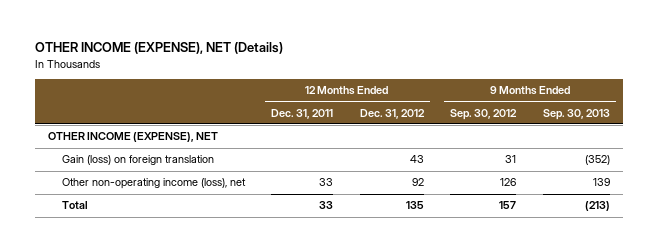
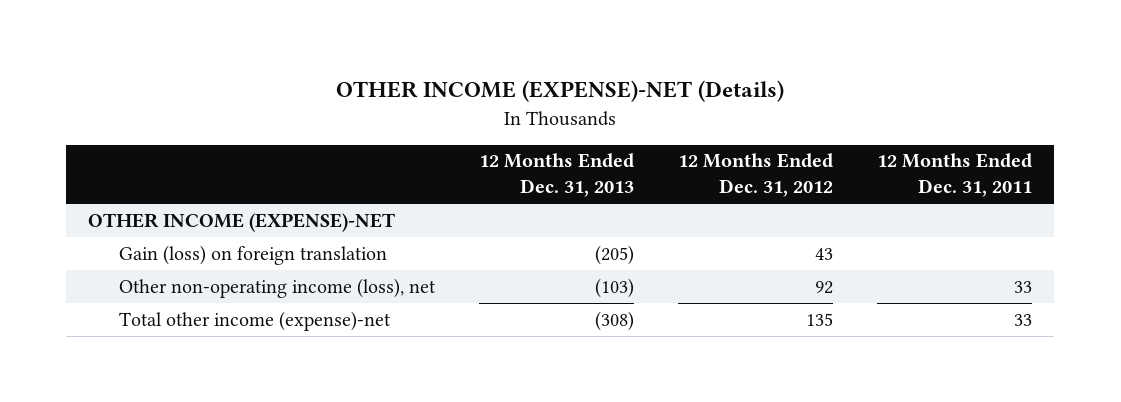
- OTHER INCOME (EXPENSE), NET (Details)
+ OTHER INCOME (EXPENSE)-NET (Details)
- | 12 Months Ended Dec. 31, 2011 | 12 Months Ended Dec. 31, 2012 | 9 Months Ended Sep. 30, 2012 | 9 Months Ended Sep. 30, 2013
+ | 12 Months Ended Dec. 31, 2013 | 12 Months Ended Dec. 31, 2012 | 12 Months Ended Dec. 31, 2011
- OTHER INCOME (EXPENSE), NET
+ OTHER INCOME (EXPENSE)-NET
- Total | 33 | 135 | 157 | (213)
+ Total other income (expense)-net | (308) | 135 | 33

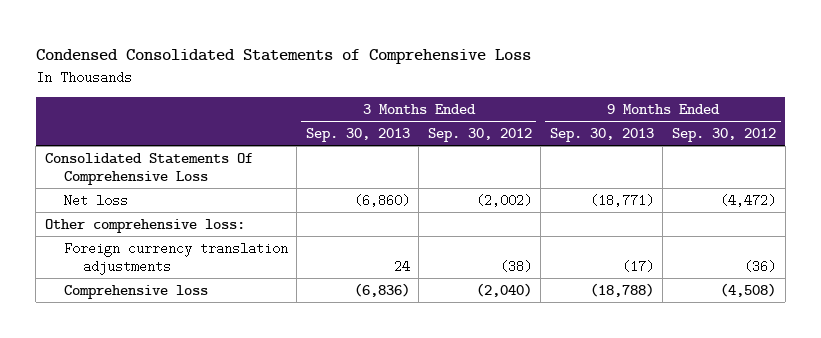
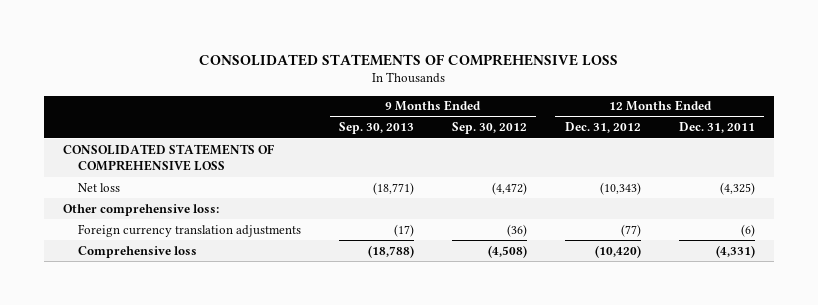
- Condensed Consolidated Statements of Comprehensive Loss
+ CONSOLIDATED STATEMENTS OF COMPREHENSIVE LOSS
- | 3 Months Ended Sep. 30, 2013 | 3 Months Ended Sep. 30, 2012 | 9 Months Ended Sep. 30, 2013 | 9 Months Ended Sep. 30, 2012
+ | 9 Months Ended Sep. 30, 2013 | 9 Months Ended Sep. 30, 2012 | 12 Months Ended Dec. 31, 2012 | 12 Months Ended Dec. 31, 2011
- Consolidated Statements Of Comprehensive Loss
+ CONSOLIDATED STATEMENTS OF COMPREHENSIVE LOSS

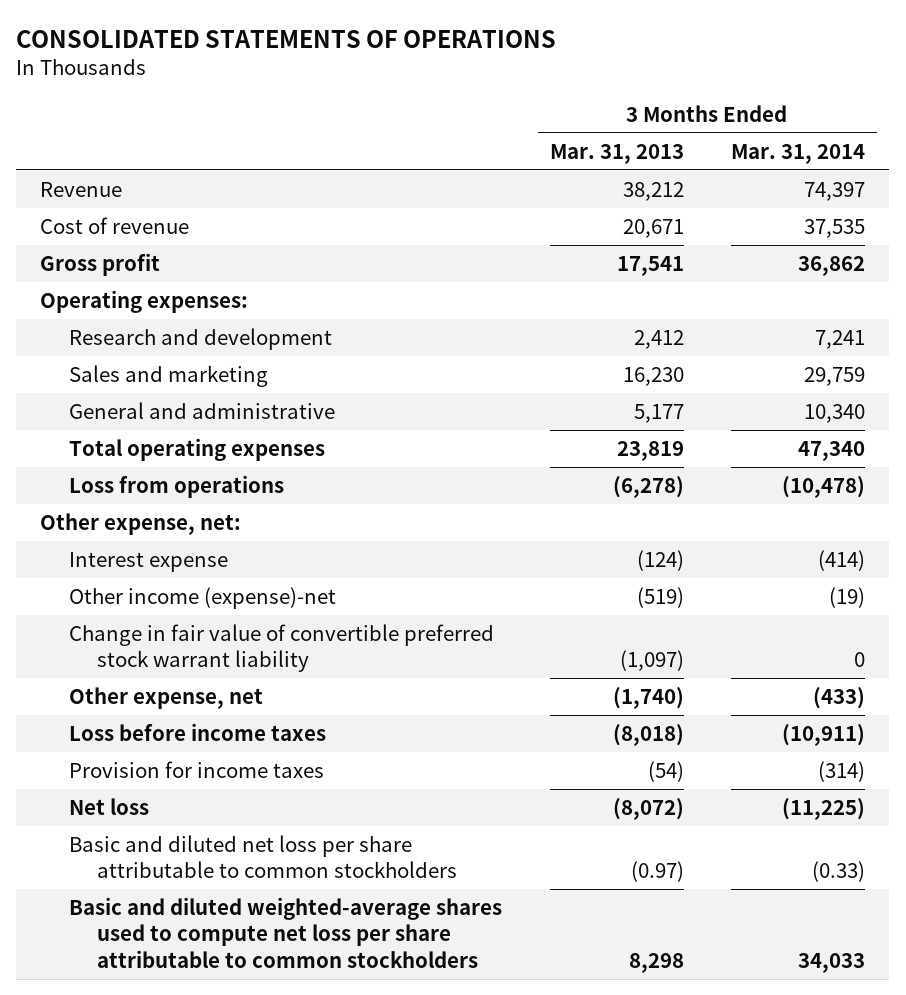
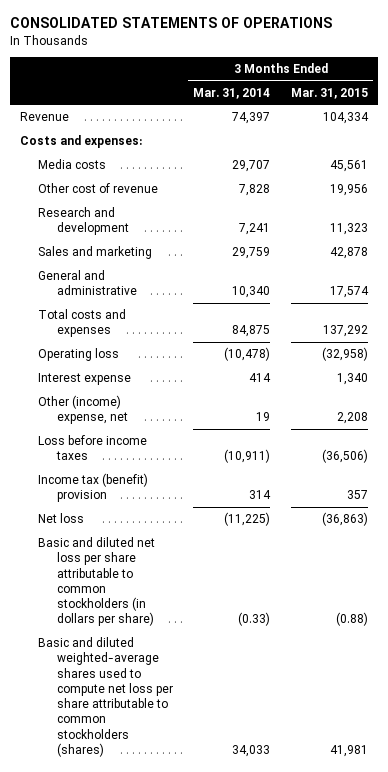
- | 3 Months Ended Mar. 31, 2013 | 3 Months Ended Mar. 31, 2014
+ | 3 Months Ended Mar. 31, 2014 | 3 Months Ended Mar. 31, 2015
- Cost of revenue | 20,671 | 37,535
- Gross profit | 17,541 | 36,862
- Operating expenses:
+ Costs and expenses:
+ Media costs | 29,707 | 45,561
+ Other cost of revenue | 7,828 | 19,956
- Total operating expenses | 23,819 | 47,340
- Loss from operations | (6,278) | (10,478)
- Other expense, net:
- Interest expense | (124) | (414)
- Other income (expense)-net | (519) | (19)
- Change in fair value of convertible preferred stock warrant liability | (1,097) | 0
- Other expense, net | (1,740) | (433)
+ Total costs and expenses | 84,875 | 137,292
+ Operating loss | (10,478) | (32,958)
+ Interest expense | 414 | 1,340
+ Other (income) expense, net | 19 | 2,208
- Provision for income taxes | (54) | (314)
+ Income tax (benefit) provision | 314 | 357
- Basic and diluted net loss per share attributable to common stockholders | (0.97) | (0.33)
- Basic and diluted weighted-average shares used to compute net loss per share attributable to common stockholders | 8,298 | 34,033
+ Basic and diluted net loss per share attributable to common stockholders (in dollars per share) | (0.33) | (0.88)
+ Basic and diluted weighted-average shares used to compute net loss per share attributable to common stockholders (shares) | 34,033 | 41,981

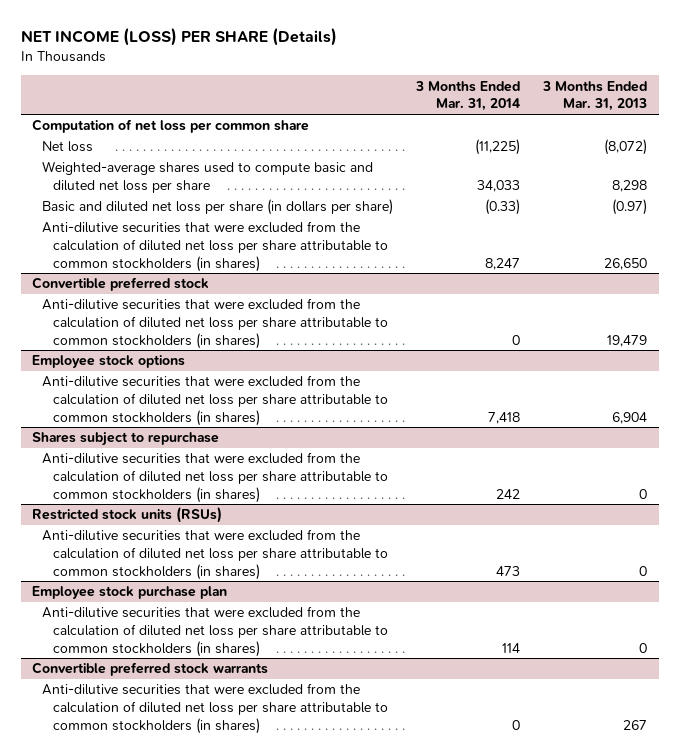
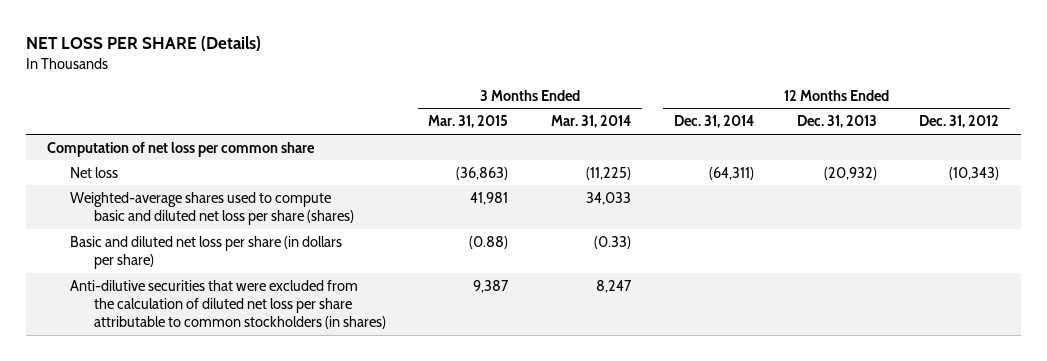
- NET INCOME (LOSS) PER SHARE (Details)
+ NET LOSS PER SHARE (Details)
- | 3 Months Ended Mar. 31, 2014 | 3 Months Ended Mar. 31, 2013
+ | 3 Months Ended Mar. 31, 2015 | 3 Months Ended Mar. 31, 2014 | 12 Months Ended Dec. 31, 2014 | 12 Months Ended Dec. 31, 2013 | 12 Months Ended Dec. 31, 2012
- Weighted-average shares used to compute basic and diluted net loss per share | 34,033 | 8,298
+ Weighted-average shares used to compute basic and diluted net loss per share (shares) | 41,981 | 34,033 | | |
- Convertible preferred stock
- Anti-dilutive securities that were excluded from the calculation of diluted net loss per share attributable to common stockholders (in shares) | 0 | 19,479
- Employee stock options
- Anti-dilutive securities that were excluded from the calculation of diluted net loss per share attributable to common stockholders (in shares) | 7,418 | 6,904
- Shares subject to repurchase
- Anti-dilutive securities that were excluded from the calculation of diluted net loss per share attributable to common stockholders (in shares) | 242 | 0
- Restricted stock units (RSUs)
- Anti-dilutive securities that were excluded from the calculation of diluted net loss per share attributable to common stockholders (in shares) | 473 | 0
- Employee stock purchase plan
- Anti-dilutive securities that were excluded from the calculation of diluted net loss per share attributable to common stockholders (in shares) | 114 | 0
- Convertible preferred stock warrants
- Anti-dilutive securities that were excluded from the calculation of diluted net loss per share attributable to common stockholders (in shares) | 0 | 267

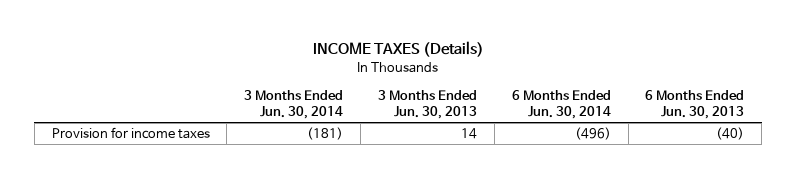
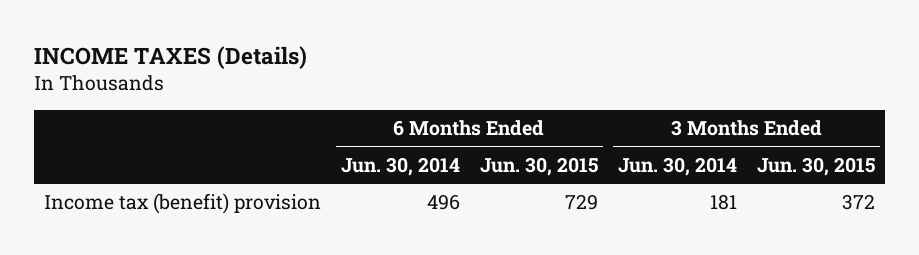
- | 3 Months Ended Jun. 30, 2014 | 3 Months Ended Jun. 30, 2013 | 6 Months Ended Jun. 30, 2014 | 6 Months Ended Jun. 30, 2013
+ | 6 Months Ended Jun. 30, 2014 | 6 Months Ended Jun. 30, 2015 | 3 Months Ended Jun. 30, 2014 | 3 Months Ended Jun. 30, 2015
- Provision for income taxes | (181) | 14 | (496) | (40)
+ Income tax (benefit) provision | 496 | 729 | 181 | 372

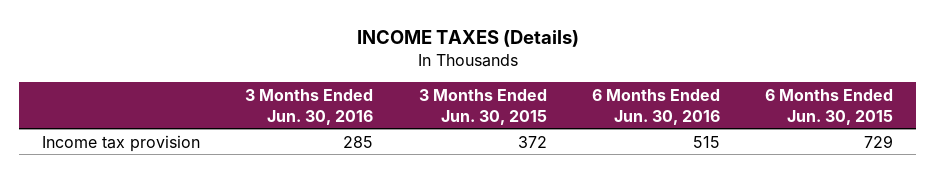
- | 6 Months Ended Jun. 30, 2014 | 6 Months Ended Jun. 30, 2015 | 3 Months Ended Jun. 30, 2014 | 3 Months Ended Jun. 30, 2015
+ | 3 Months Ended Jun. 30, 2016 | 3 Months Ended Jun. 30, 2015 | 6 Months Ended Jun. 30, 2016 | 6 Months Ended Jun. 30, 2015
- Income tax (benefit) provision | 496 | 729 | 181 | 372
+ Income tax provision | 285 | 372 | 515 | 729

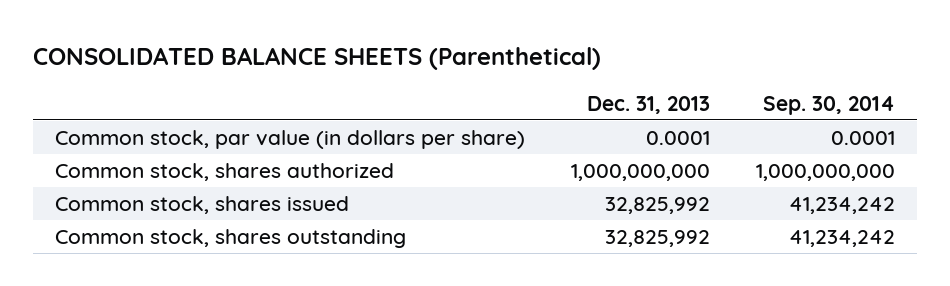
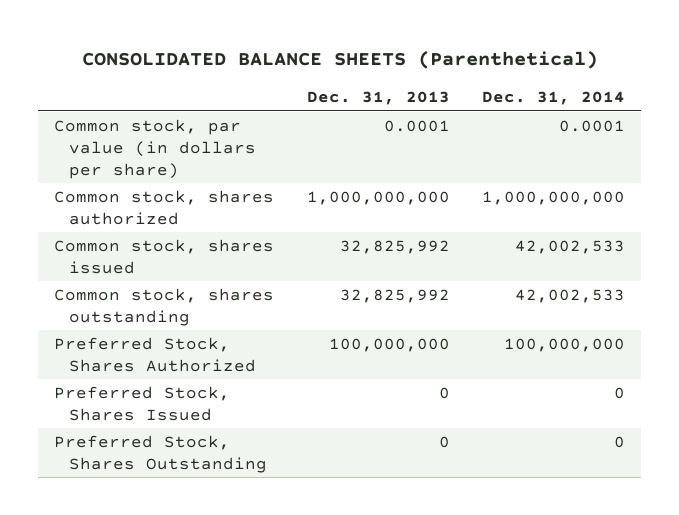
- | Dec. 31, 2013 | Sep. 30, 2014
+ | Dec. 31, 2013 | Dec. 31, 2014
+ Preferred Stock, Shares Authorized | 100,000,000 | 100,000,000
+ Preferred Stock, Shares Issued | 0 | 0
+ Preferred Stock, Shares Outstanding | 0 | 0

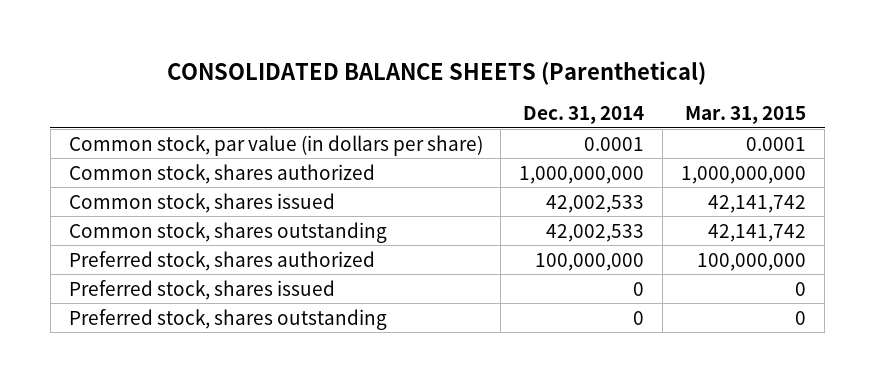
- | Dec. 31, 2013 | Dec. 31, 2014
+ | Dec. 31, 2014 | Mar. 31, 2015
- Preferred Stock, Shares Authorized | 100,000,000 | 100,000,000
- Preferred Stock, Shares Issued | 0 | 0
- Preferred Stock, Shares Outstanding | 0 | 0
+ Preferred stock, shares authorized | 100,000,000 | 100,000,000
+ Preferred stock, shares issued | 0 | 0
+ Preferred stock, shares outstanding | 0 | 0

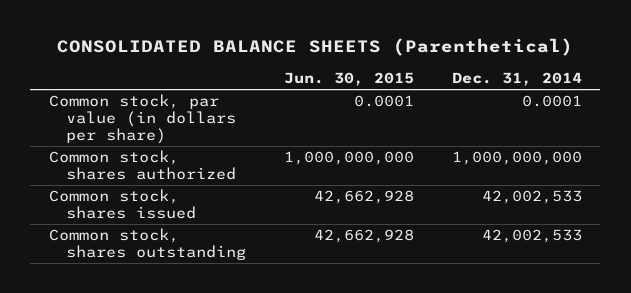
- | Dec. 31, 2014 | Mar. 31, 2015
+ | Jun. 30, 2015 | Dec. 31, 2014
- Preferred stock, shares authorized | 100,000,000 | 100,000,000
- Preferred stock, shares issued | 0 | 0
- Preferred stock, shares outstanding | 0 | 0

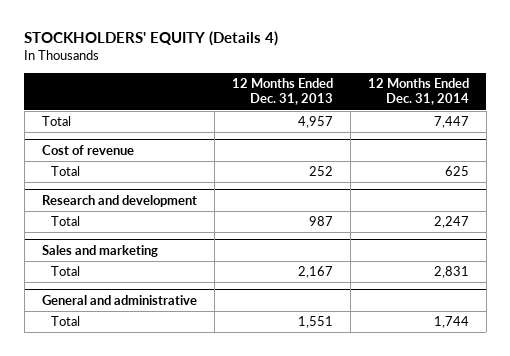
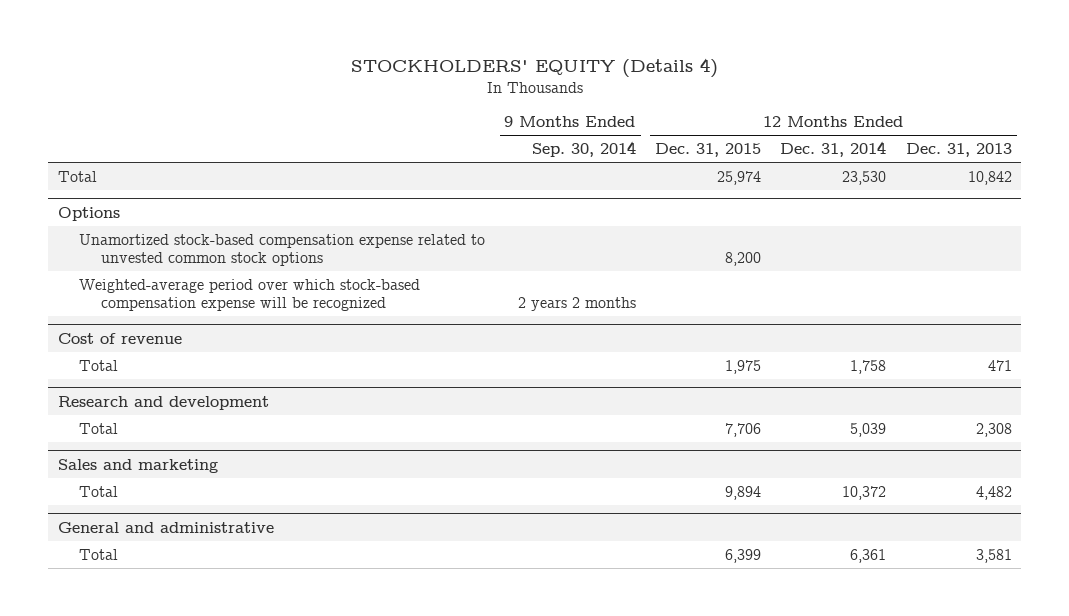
- | 12 Months Ended Dec. 31, 2013 | 12 Months Ended Dec. 31, 2014
+ | 9 Months Ended Sep. 30, 2014 | 12 Months Ended Dec. 31, 2015 | 12 Months Ended Dec. 31, 2014 | 12 Months Ended Dec. 31, 2013
- Total | 4,957 | 7,447
+ Total | | 25,974 | 23,530 | 10,842
+ Options
+ Unamortized stock-based compensation expense related to unvested common stock options | | 8,200 | |
+ Weighted-average period over which stock-based compensation expense will be recognized | 2 years 2 months | | |
@ Cost of revenue
- Total | 252 | 625
+ Total | | 1,975 | 1,758 | 471
@ Research and development
- Total | 987 | 2,247
+ Total | | 7,706 | 5,039 | 2,308
@ Sales and marketing
- Total | 2,167 | 2,831
+ Total | | 9,894 | 10,372 | 4,482
@ General and administrative
- Total | 1,551 | 1,744
+ Total | | 6,399 | 6,361 | 3,581

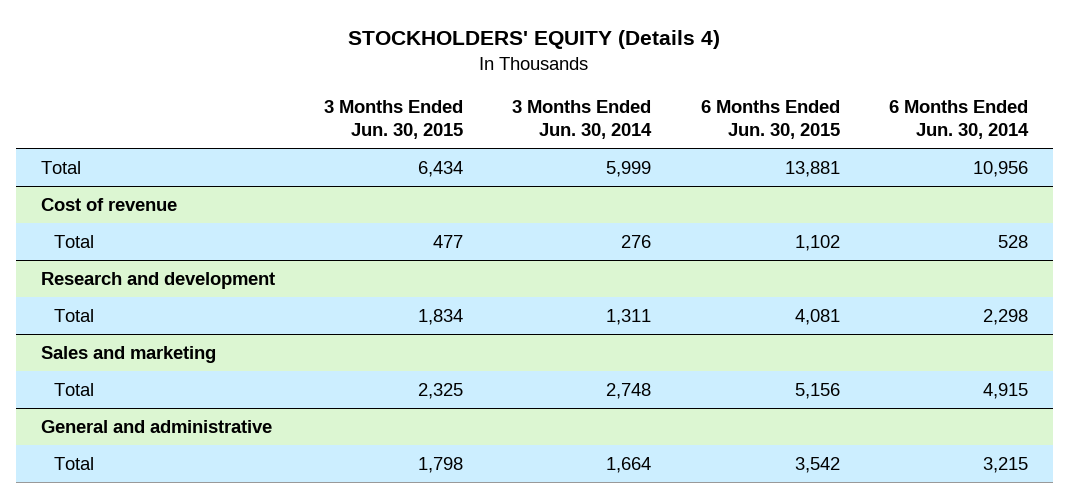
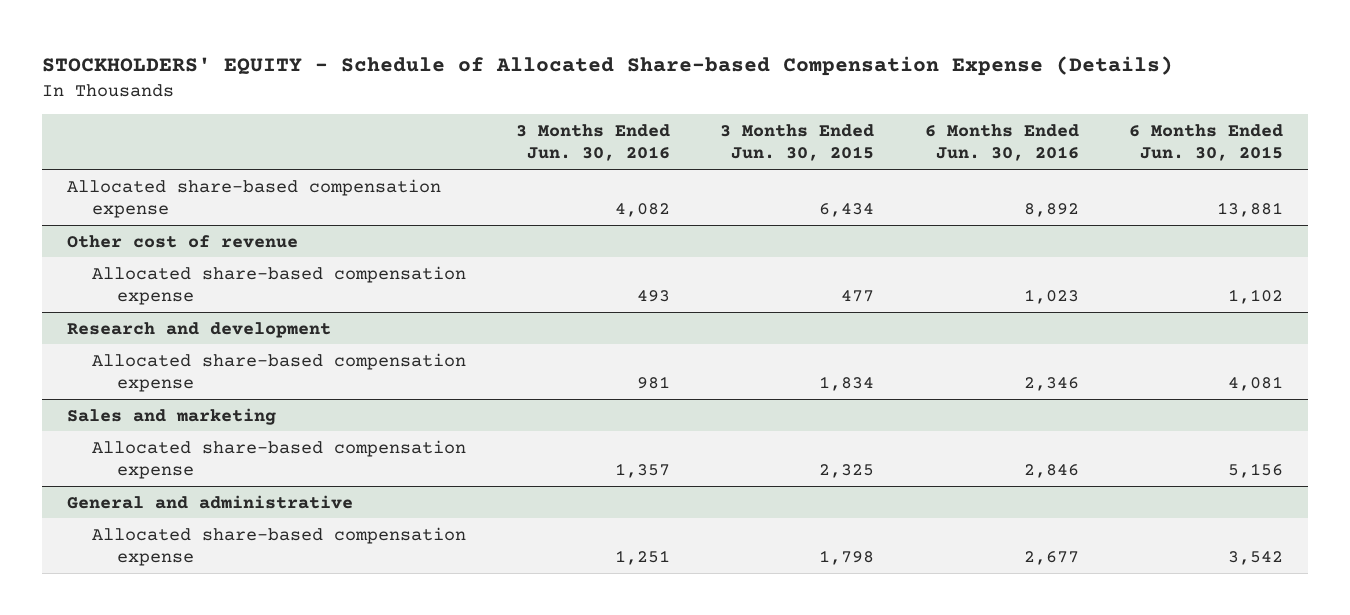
- STOCKHOLDERS' EQUITY (Details 4)
+ STOCKHOLDERS' EQUITY - Schedule of Allocated Share-based Compensation Expense (Details)
- | 3 Months Ended Jun. 30, 2015 | 3 Months Ended Jun. 30, 2014 | 6 Months Ended Jun. 30, 2015 | 6 Months Ended Jun. 30, 2014
+ | 3 Months Ended Jun. 30, 2016 | 3 Months Ended Jun. 30, 2015 | 6 Months Ended Jun. 30, 2016 | 6 Months Ended Jun. 30, 2015
- Total | 6,434 | 5,999 | 13,881 | 10,956
- Cost of revenue
- Total | 477 | 276 | 1,102 | 528
+ Allocated share-based compensation expense | 4,082 | 6,434 | 8,892 | 13,881
+ Other cost of revenue
+ Allocated share-based compensation expense | 493 | 477 | 1,023 | 1,102
@ Research and development
- Total | 1,834 | 1,311 | 4,081 | 2,298
+ Allocated share-based compensation expense | 981 | 1,834 | 2,346 | 4,081
@ Sales and marketing
- Total | 2,325 | 2,748 | 5,156 | 4,915
+ Allocated share-based compensation expense | 1,357 | 2,325 | 2,846 | 5,156
@ General and administrative
- Total | 1,798 | 1,664 | 3,542 | 3,215
+ Allocated share-based compensation expense | 1,251 | 1,798 | 2,677 | 3,542

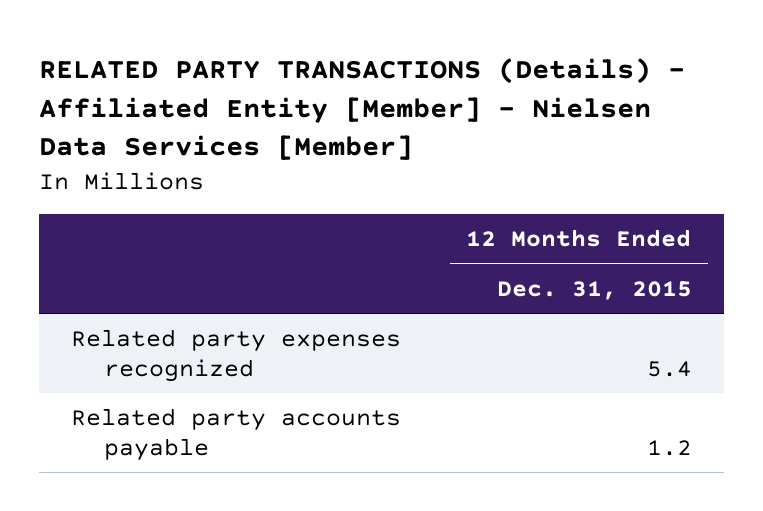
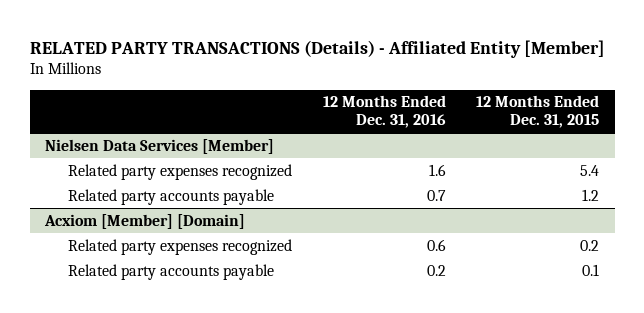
- RELATED PARTY TRANSACTIONS (Details) - Affiliated Entity [Member] - Nielsen Data Services [Member]
+ RELATED PARTY TRANSACTIONS (Details) - Affiliated Entity [Member]
- | 12 Months Ended Dec. 31, 2015
+ | 12 Months Ended Dec. 31, 2016 | 12 Months Ended Dec. 31, 2015
+ Nielsen Data Services [Member]
+ Acxiom [Member] [Domain]
+ Related party expenses recognized | 0.6 | 0.2
+ Related party accounts payable | 0.2 | 0.1

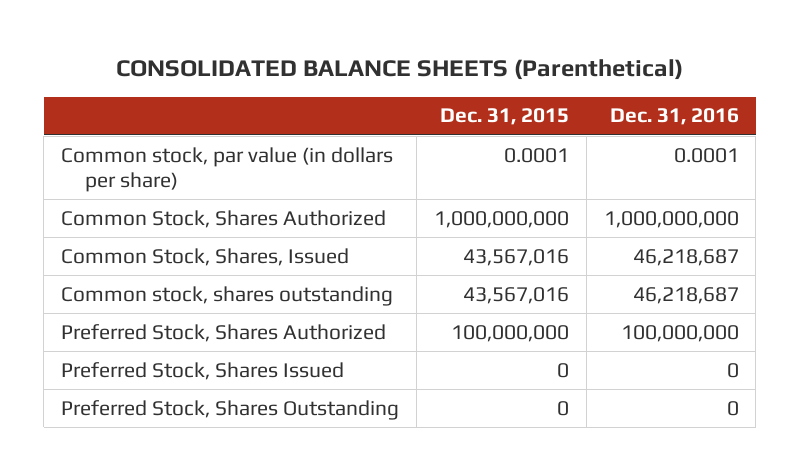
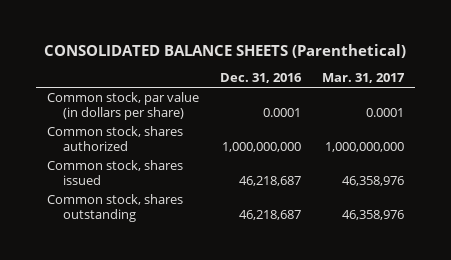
- | Dec. 31, 2015 | Dec. 31, 2016
+ | Dec. 31, 2016 | Mar. 31, 2017
- Common Stock, Shares Authorized | 1,000,000,000 | 1,000,000,000
- Common Stock, Shares, Issued | 43,567,016 | 46,218,687
+ Common stock, shares authorized | 1,000,000,000 | 1,000,000,000
+ Common stock, shares issued | 46,218,687 | 46,358,976
- Preferred Stock, Shares Authorized | 100,000,000 | 100,000,000
- Preferred Stock, Shares Issued | 0 | 0
- Preferred Stock, Shares Outstanding | 0 | 0

